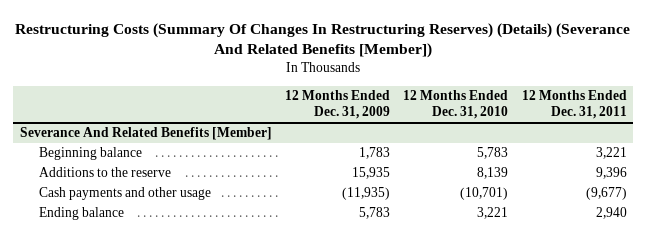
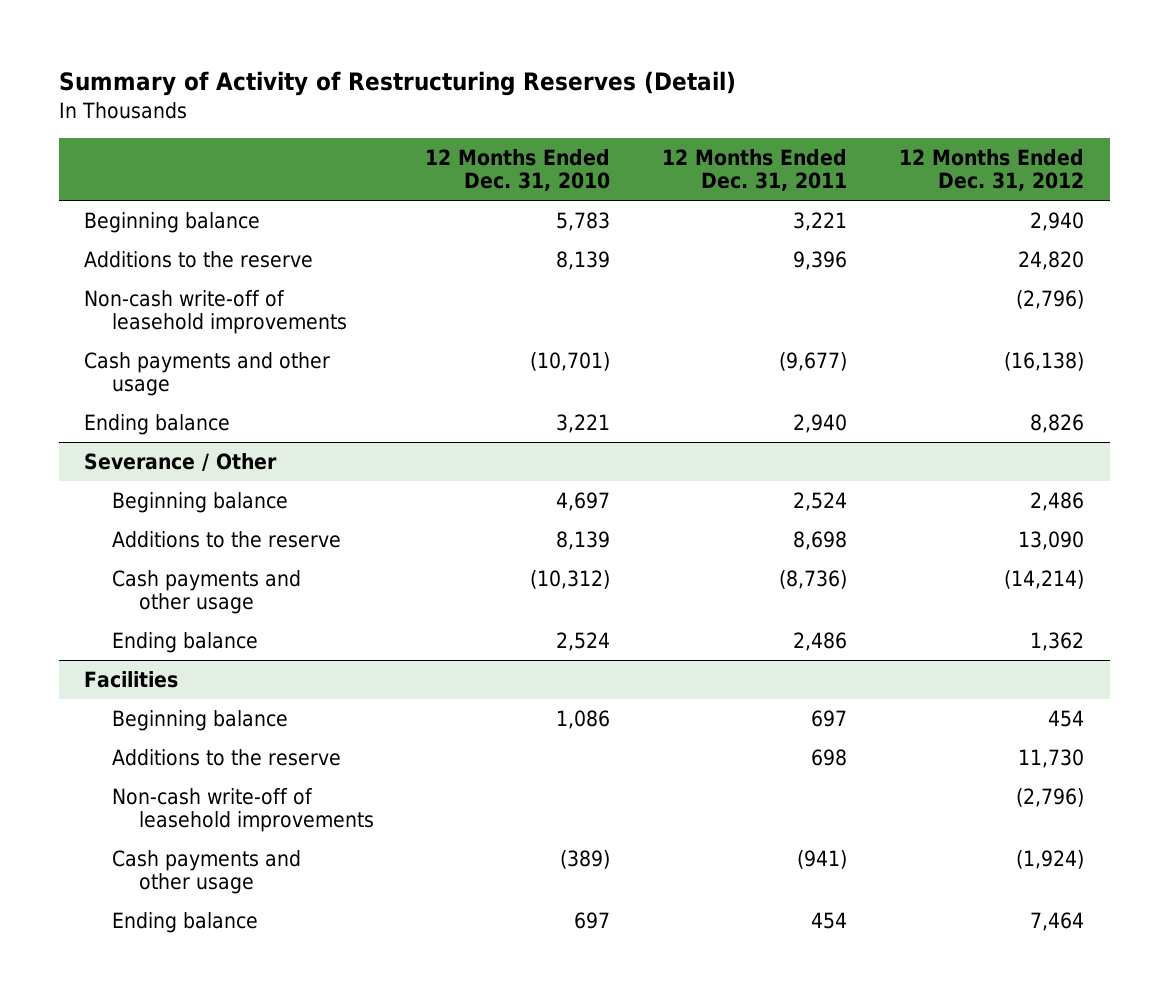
- Restructuring Costs (Summary Of Changes In Restructuring Reserves) (Details) (Severance And Related Benefits [Member])
+ Summary of Activity of Restructuring Reserves (Detail)
- | 12 Months Ended Dec. 31, 2009 | 12 Months Ended Dec. 31, 2010 | 12 Months Ended Dec. 31, 2011
+ | 12 Months Ended Dec. 31, 2010 | 12 Months Ended Dec. 31, 2011 | 12 Months Ended Dec. 31, 2012
- Severance And Related Benefits [Member]
+ Non-cash write-off of leasehold improvements | | | (2,796)
+ Severance / Other
+ Beginning balance | 4,697 | 2,524 | 2,486
+ Additions to the reserve | 8,139 | 8,698 | 13,090
+ Cash payments and other usage | (10,312) | (8,736) | (14,214)
+ Ending balance | 2,524 | 2,486 | 1,362
+ Facilities
+ Beginning balance | 1,086 | 697 | 454
+ Additions to the reserve | | 698 | 11,730
+ Non-cash write-off of leasehold improvements | | | (2,796)
+ Cash payments and other usage | (389) | (941) | (1,924)
+ Ending balance | 697 | 454 | 7,464

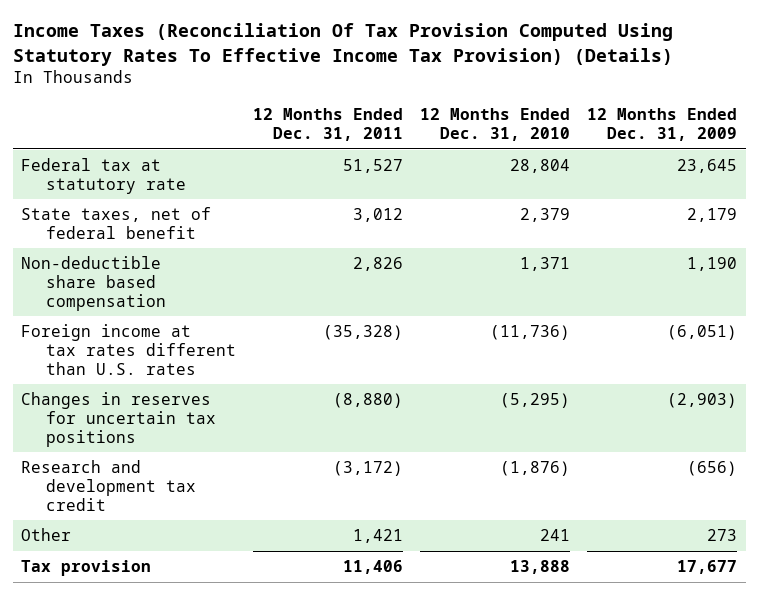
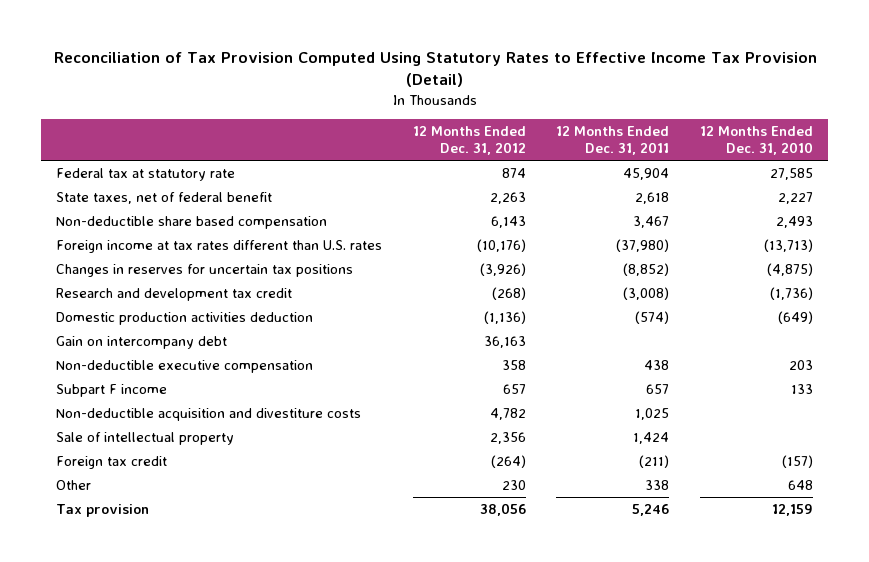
- Income Taxes (Reconciliation Of Tax Provision Computed Using Statutory Rates To Effective Income Tax Provision) (Details)
+ Reconciliation of Tax Provision Computed Using Statutory Rates to Effective Income Tax Provision (Detail)
- | 12 Months Ended Dec. 31, 2011 | 12 Months Ended Dec. 31, 2010 | 12 Months Ended Dec. 31, 2009
+ | 12 Months Ended Dec. 31, 2012 | 12 Months Ended Dec. 31, 2011 | 12 Months Ended Dec. 31, 2010
- Federal tax at statutory rate | 51,527 | 28,804 | 23,645
- State taxes, net of federal benefit | 3,012 | 2,379 | 2,179
- Non-deductible share based compensation | 2,826 | 1,371 | 1,190
- Foreign income at tax rates different than U.S. rates | (35,328) | (11,736) | (6,051)
- Changes in reserves for uncertain tax positions | (8,880) | (5,295) | (2,903)
- Research and development tax credit | (3,172) | (1,876) | (656)
- Other | 1,421 | 241 | 273
- Tax provision | 11,406 | 13,888 | 17,677
+ Federal tax at statutory rate | 874 | 45,904 | 27,585
+ State taxes, net of federal benefit | 2,263 | 2,618 | 2,227
+ Non-deductible share based compensation | 6,143 | 3,467 | 2,493
+ Foreign income at tax rates different than U.S. rates | (10,176) | (37,980) | (13,713)
+ Changes in reserves for uncertain tax positions | (3,926) | (8,852) | (4,875)
+ Research and development tax credit | (268) | (3,008) | (1,736)
+ Domestic production activities deduction | (1,136) | (574) | (649)
+ Gain on intercompany debt | 36,163 | |
+ Non-deductible executive compensation | 358 | 438 | 203
+ Subpart F income | 657 | 657 | 133
+ Non-deductible acquisition and divestiture costs | 4,782 | 1,025 |
+ Sale of intellectual property | 2,356 | 1,424 |
+ Foreign tax credit | (264) | (211) | (157)
+ Other | 230 | 338 | 648
+ Tax provision | 38,056 | 5,246 | 12,159

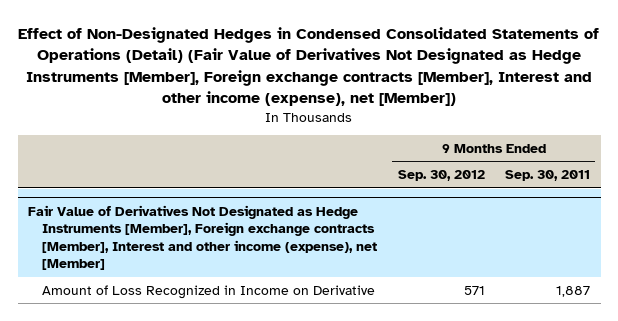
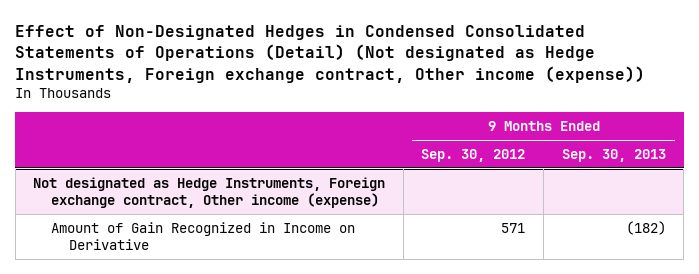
- Effect of Non-Designated Hedges in Condensed Consolidated Statements of Operations (Detail) (Fair Value of Derivatives Not Designated as Hedge Instruments [Member], Foreign exchange contracts [Member], Interest and other income (expense), net [Member])
+ Effect of Non-Designated Hedges in Condensed Consolidated Statements of Operations (Detail) (Not designated as Hedge Instruments, Foreign exchange contract, Other income (expense))
- | 9 Months Ended Sep. 30, 2012 | 9 Months Ended Sep. 30, 2011
+ | 9 Months Ended Sep. 30, 2012 | 9 Months Ended Sep. 30, 2013
- Fair Value of Derivatives Not Designated as Hedge Instruments [Member], Foreign exchange contracts [Member], Interest and other income (expense), net [Member]
- Amount of Loss Recognized in Income on Derivative | 571 | 1,887
+ Not designated as Hedge Instruments, Foreign exchange contract, Other income (expense)
+ Amount of Gain Recognized in Income on Derivative | 571 | (182)

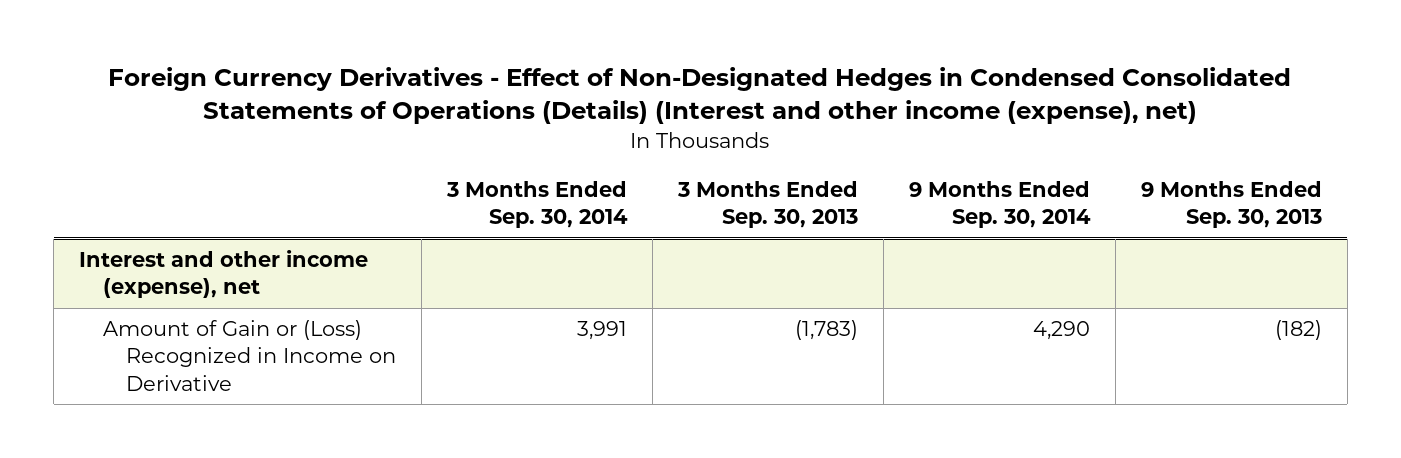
- Effect of Non-Designated Hedges in Condensed Consolidated Statements of Operations (Detail) (Not designated as Hedge Instruments, Foreign exchange contract, Other income (expense))
+ Foreign Currency Derivatives - Effect of Non-Designated Hedges in Condensed Consolidated Statements of Operations (Details) (Interest and other income (expense), net)
- | 9 Months Ended Sep. 30, 2012 | 9 Months Ended Sep. 30, 2013
+ | 3 Months Ended Sep. 30, 2014 | 3 Months Ended Sep. 30, 2013 | 9 Months Ended Sep. 30, 2014 | 9 Months Ended Sep. 30, 2013
- Not designated as Hedge Instruments, Foreign exchange contract, Other income (expense)
- Amount of Gain Recognized in Income on Derivative | 571 | (182)
+ Interest and other income (expense), net
+ Amount of Gain or (Loss) Recognized in Income on Derivative | 3,991 | (1,783) | 4,290 | (182)

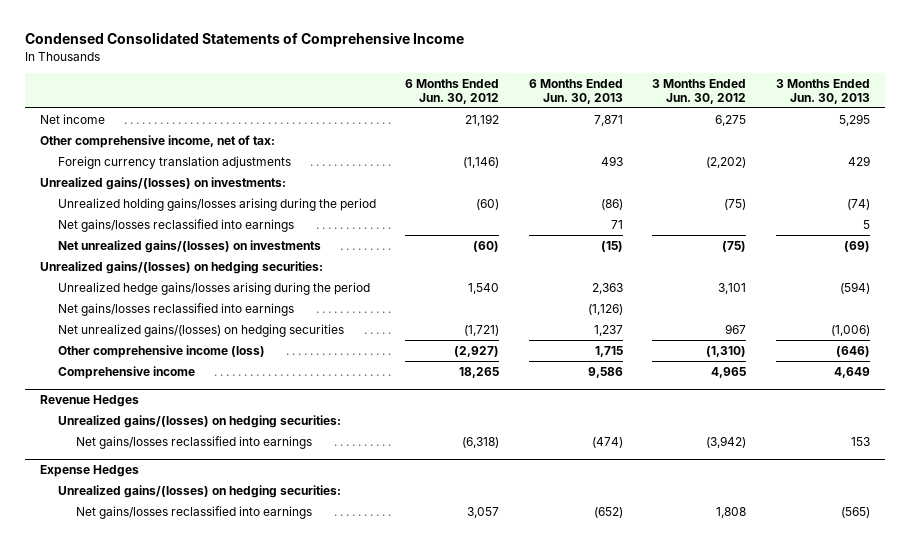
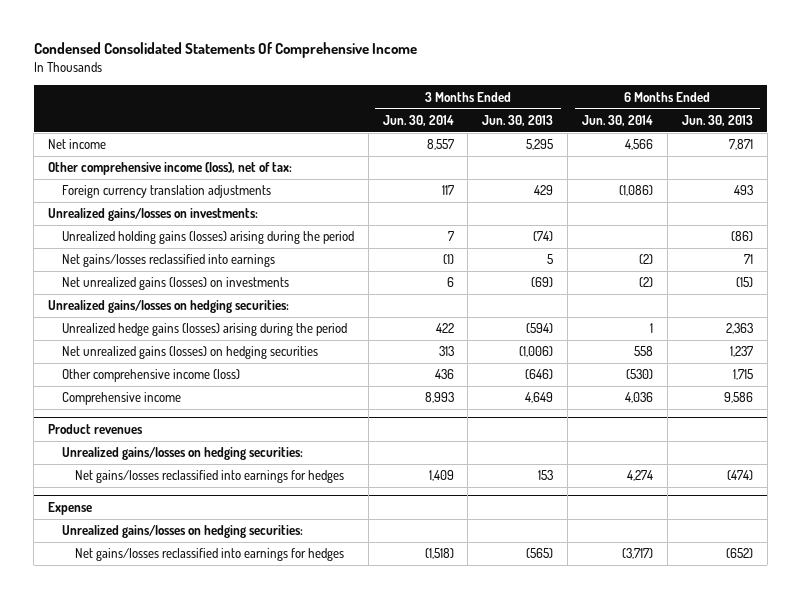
- Condensed Consolidated Statements of Comprehensive Income
+ Condensed Consolidated Statements Of Comprehensive Income
- | 6 Months Ended Jun. 30, 2012 | 6 Months Ended Jun. 30, 2013 | 3 Months Ended Jun. 30, 2012 | 3 Months Ended Jun. 30, 2013
+ | 3 Months Ended Jun. 30, 2014 | 3 Months Ended Jun. 30, 2013 | 6 Months Ended Jun. 30, 2014 | 6 Months Ended Jun. 30, 2013
- Other comprehensive income, net of tax:
+ Other comprehensive income (loss), net of tax:
- Unrealized gains/(losses) on investments:
- Unrealized holding gains/losses arising during the period | (60) | (86) | (75) | (74)
+ Unrealized gains/losses on investments:
+ Unrealized holding gains (losses) arising during the period | 7 | (74) | | (86)
- Net unrealized gains/(losses) on investments | (60) | (15) | (75) | (69)
- Unrealized gains/(losses) on hedging securities:
- Unrealized hedge gains/losses arising during the period | 1,540 | 2,363 | 3,101 | (594)
- Net gains/losses reclassified into earnings | | (1,126) | |
- Net unrealized gains/(losses) on hedging securities | (1,721) | 1,237 | 967 | (1,006)
+ Net unrealized gains (losses) on investments | 6 | (69) | (2) | (15)
+ Unrealized gains/losses on hedging securities:
+ Unrealized hedge gains (losses) arising during the period | 422 | (594) | 1 | 2,363
+ Net unrealized gains (losses) on hedging securities | 313 | (1,006) | 558 | 1,237
- Revenue Hedges
- Unrealized gains/(losses) on hedging securities:
- Net gains/losses reclassified into earnings | (6,318) | (474) | (3,942) | 153
- Expense Hedges
- Unrealized gains/(losses) on hedging securities:
- Net gains/losses reclassified into earnings | 3,057 | (652) | 1,808 | (565)
+ Product revenues
+ Unrealized gains/losses on hedging securities:
+ Net gains/losses reclassified into earnings for hedges | 1,409 | 153 | 4,274 | (474)
+ Expense
+ Unrealized gains/losses on hedging securities:
+ Net gains/losses reclassified into earnings for hedges | (1,518) | (565) | (3,717) | (652)

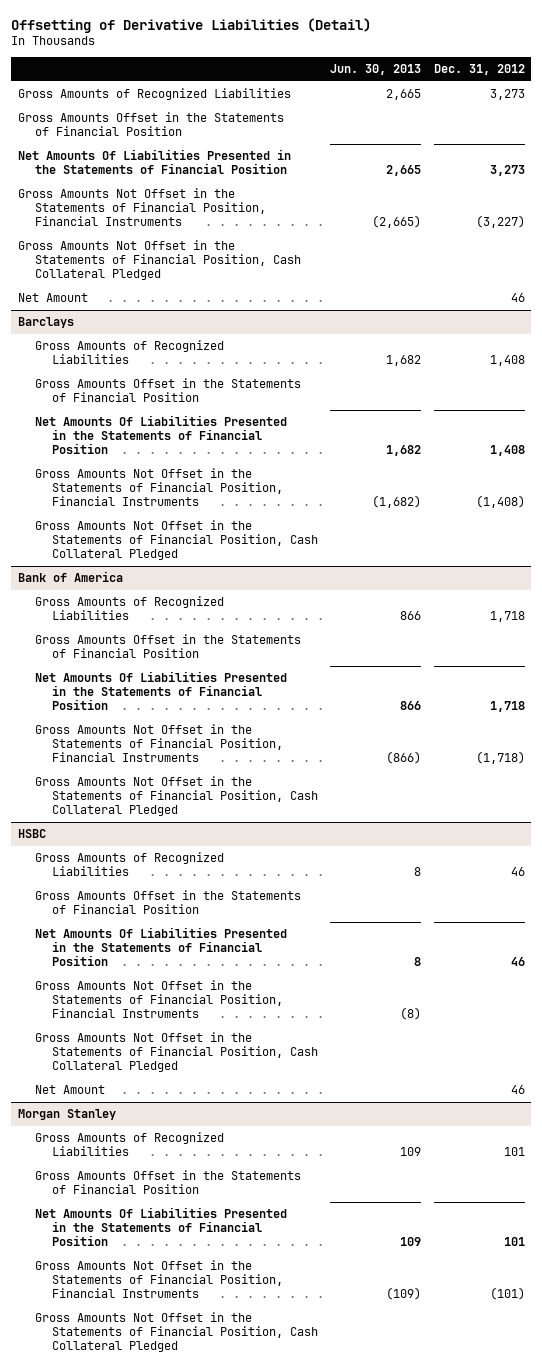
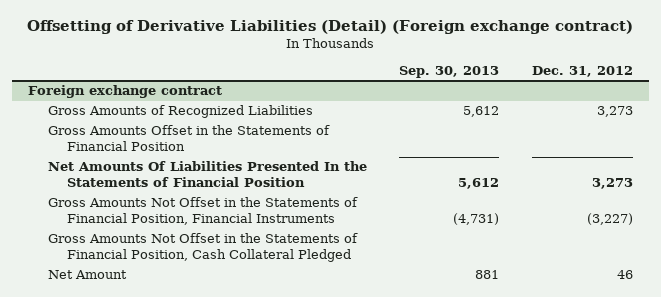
- Offsetting of Derivative Liabilities (Detail)
+ Offsetting of Derivative Liabilities (Detail) (Foreign exchange contract)
- | Jun. 30, 2013 | Dec. 31, 2012
+ | Sep. 30, 2013 | Dec. 31, 2012
+ Foreign exchange contract
- Net Amounts Of Liabilities Presented in the Statements of Financial Position | 2,665 | 3,273
+ Net Amounts Of Liabilities Presented In the Statements of Financial Position | 5,612 | 3,273
- Barclays
- Gross Amounts of Recognized Liabilities | 1,682 | 1,408
- Gross Amounts Offset in the Statements of Financial Position
- Net Amounts Of Liabilities Presented in the Statements of Financial Position | 1,682 | 1,408
- Gross Amounts Not Offset in the Statements of Financial Position, Financial Instruments | (1,682) | (1,408)
- Gross Amounts Not Offset in the Statements of Financial Position, Cash Collateral Pledged
- Bank of America
- Gross Amounts of Recognized Liabilities | 866 | 1,718
- Gross Amounts Offset in the Statements of Financial Position
- Net Amounts Of Liabilities Presented in the Statements of Financial Position | 866 | 1,718
- Gross Amounts Not Offset in the Statements of Financial Position, Financial Instruments | (866) | (1,718)
- Gross Amounts Not Offset in the Statements of Financial Position, Cash Collateral Pledged
- HSBC
- Gross Amounts of Recognized Liabilities | 8 | 46
- Gross Amounts Offset in the Statements of Financial Position
- Net Amounts Of Liabilities Presented in the Statements of Financial Position | 8 | 46
- Gross Amounts Not Offset in the Statements of Financial Position, Financial Instruments | (8) |
- Gross Amounts Not Offset in the Statements of Financial Position, Cash Collateral Pledged
- Net Amount | | 46
- Morgan Stanley
- Gross Amounts of Recognized Liabilities | 109 | 101
- Gross Amounts Offset in the Statements of Financial Position
- Net Amounts Of Liabilities Presented in the Statements of Financial Position | 109 | 101
- Gross Amounts Not Offset in the Statements of Financial Position, Financial Instruments | (109) | (101)
- Gross Amounts Not Offset in the Statements of Financial Position, Cash Collateral Pledged

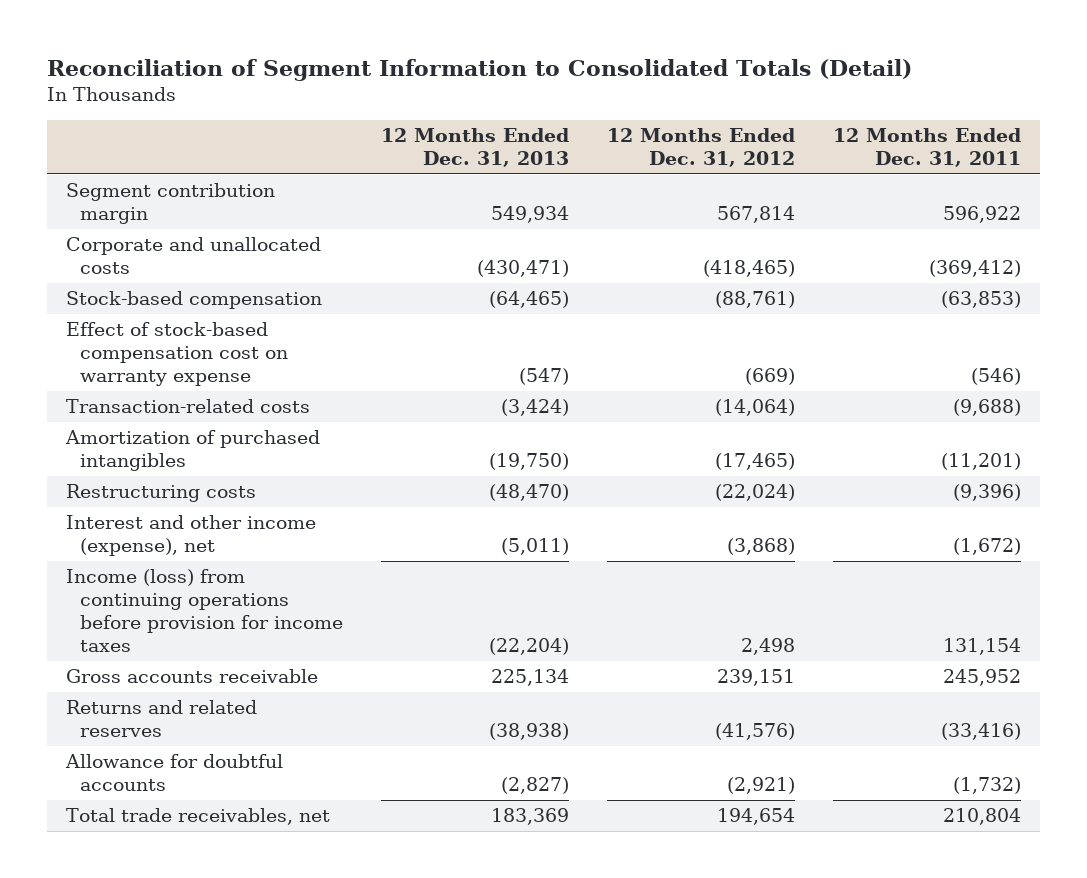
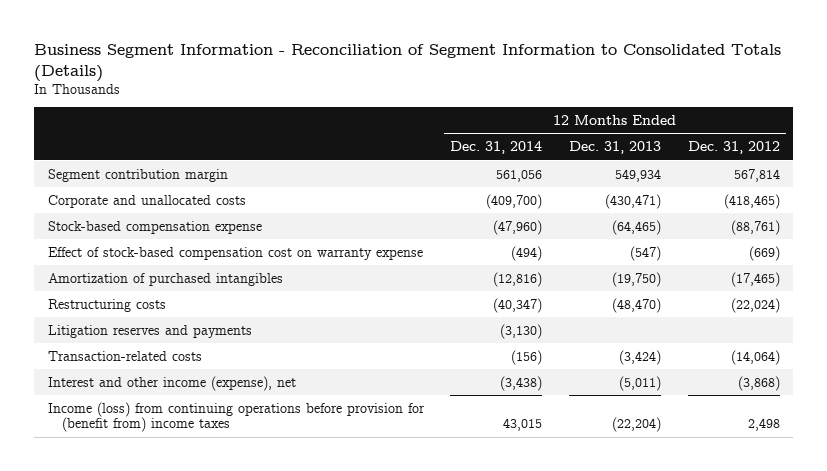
- Reconciliation of Segment Information to Consolidated Totals (Detail)
+ Business Segment Information - Reconciliation of Segment Information to Consolidated Totals (Details)
- | 12 Months Ended Dec. 31, 2013 | 12 Months Ended Dec. 31, 2012 | 12 Months Ended Dec. 31, 2011
+ | 12 Months Ended Dec. 31, 2014 | 12 Months Ended Dec. 31, 2013 | 12 Months Ended Dec. 31, 2012
- Stock-based compensation | (64,465) | (88,761) | (63,853)
+ Stock-based compensation expense | (47,960) | (64,465) | (88,761)
+ Litigation reserves and payments | (3,130) | |
moved down: Transaction-related costs | (156) | (3,424) | (14,064)
- Income (loss) from continuing operations before provision for income taxes | (22,204) | 2,498 | 131,154
- Gross accounts receivable | 225,134 | 239,151 | 245,952
- Returns and related reserves | (38,938) | (41,576) | (33,416)
- Allowance for doubtful accounts | (2,827) | (2,921) | (1,732)
- Total trade receivables, net | 183,369 | 194,654 | 210,804
+ Income (loss) from continuing operations before provision for (benefit from) income taxes | 43,015 | (22,204) | 2,498

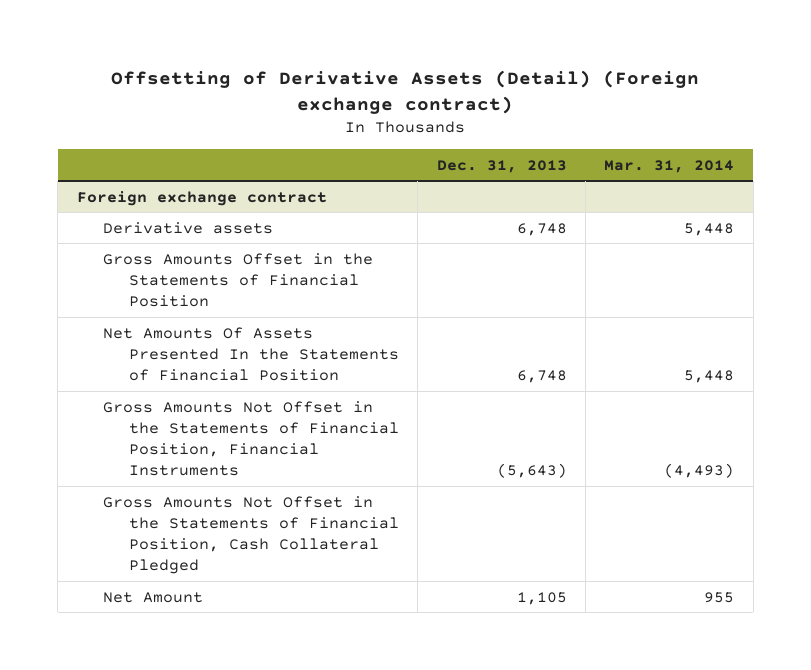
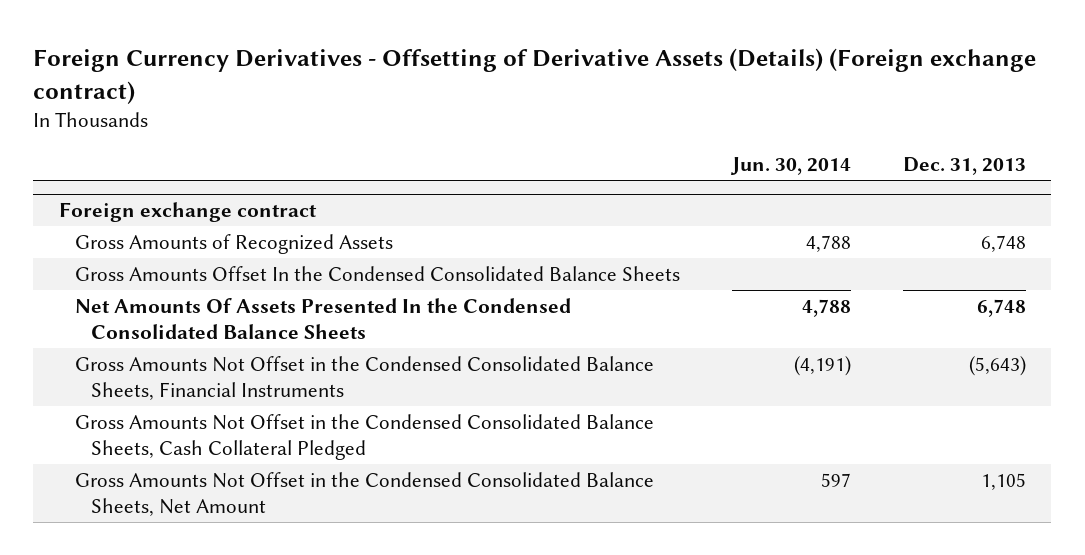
- Offsetting of Derivative Assets (Detail) (Foreign exchange contract)
+ Foreign Currency Derivatives - Offsetting of Derivative Assets (Details) (Foreign exchange contract)
- | Dec. 31, 2013 | Mar. 31, 2014
+ | Jun. 30, 2014 | Dec. 31, 2013
@ Foreign exchange contract
- Derivative assets | 6,748 | 5,448
- Gross Amounts Offset in the Statements of Financial Position
- Net Amounts Of Assets Presented In the Statements of Financial Position | 6,748 | 5,448
- Gross Amounts Not Offset in the Statements of Financial Position, Financial Instruments | (5,643) | (4,493)
- Gross Amounts Not Offset in the Statements of Financial Position, Cash Collateral Pledged
- Net Amount | 1,105 | 955
+ Gross Amounts of Recognized Assets | 4,788 | 6,748
+ Gross Amounts Offset In the Condensed Consolidated Balance Sheets
+ Net Amounts Of Assets Presented In the Condensed Consolidated Balance Sheets | 4,788 | 6,748
+ Gross Amounts Not Offset in the Condensed Consolidated Balance Sheets, Financial Instruments | (4,191) | (5,643)
+ Gross Amounts Not Offset in the Condensed Consolidated Balance Sheets, Cash Collateral Pledged
+ Gross Amounts Not Offset in the Condensed Consolidated Balance Sheets, Net Amount | 597 | 1,105

